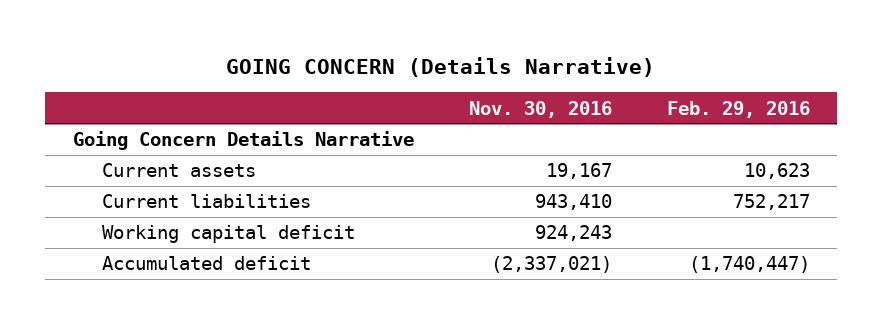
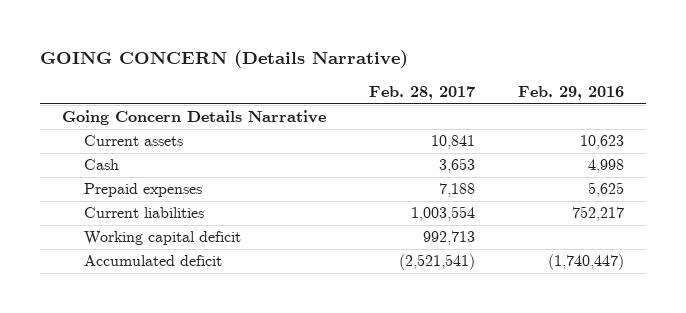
- | Nov. 30, 2016 | Feb. 29, 2016
+ | Feb. 28, 2017 | Feb. 29, 2016
+ Cash | 3,653 | 4,998
+ Prepaid expenses | 7,188 | 5,625

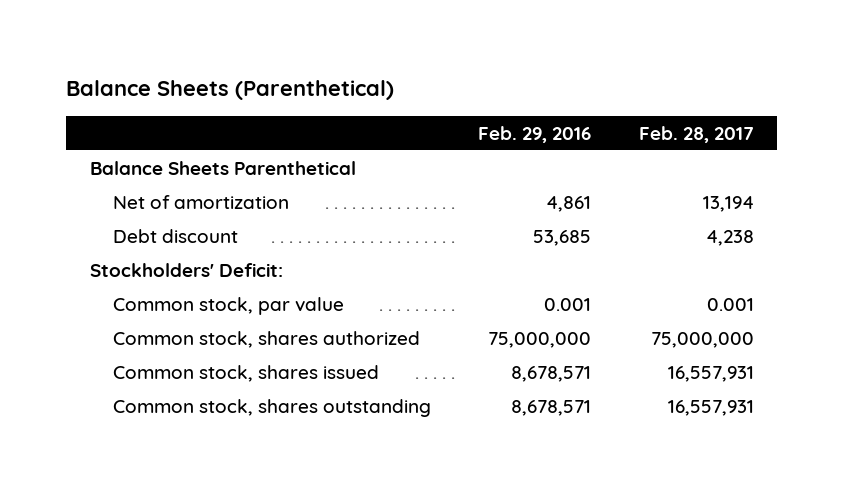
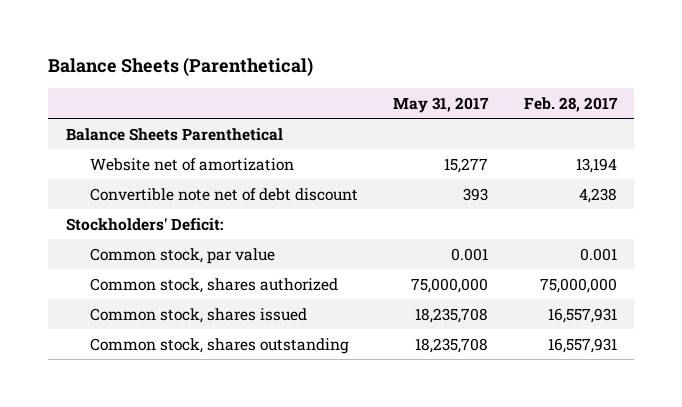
- | Feb. 29, 2016 | Feb. 28, 2017
+ | May 31, 2017 | Feb. 28, 2017
- Net of amortization | 4,861 | 13,194
- Debt discount | 53,685 | 4,238
+ Website net of amortization | 15,277 | 13,194
+ Convertible note net of debt discount | 393 | 4,238

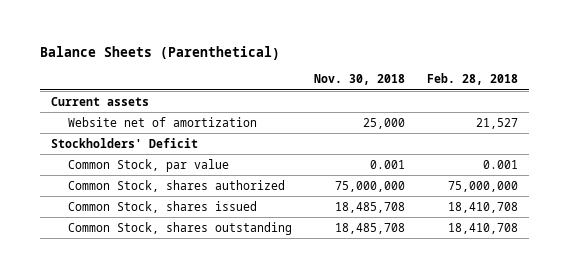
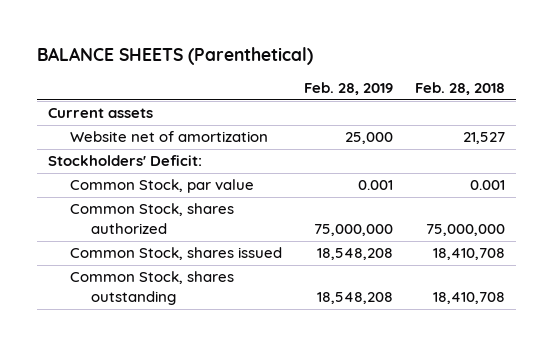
- Balance Sheets (Parenthetical)
+ BALANCE SHEETS (Parenthetical)
- | Nov. 30, 2018 | Feb. 28, 2018
+ | Feb. 28, 2019 | Feb. 28, 2018
- Stockholders' Deficit
+ Stockholders' Deficit:

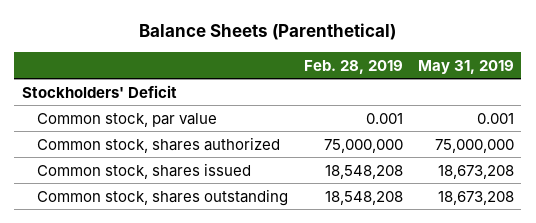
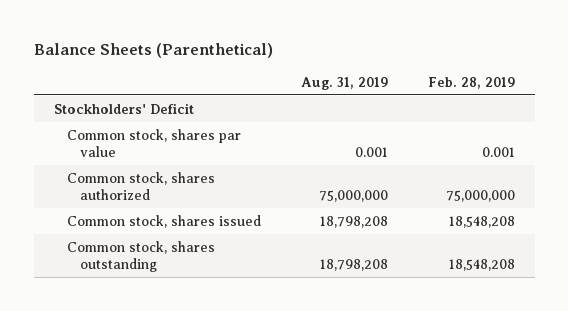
- | Feb. 28, 2019 | May 31, 2019
+ | Aug. 31, 2019 | Feb. 28, 2019
- Common stock, par value | 0.001 | 0.001
+ Common stock, shares par value | 0.001 | 0.001

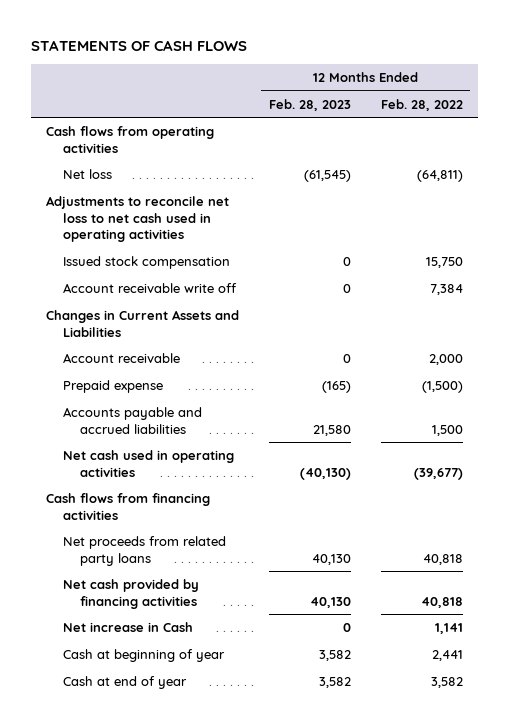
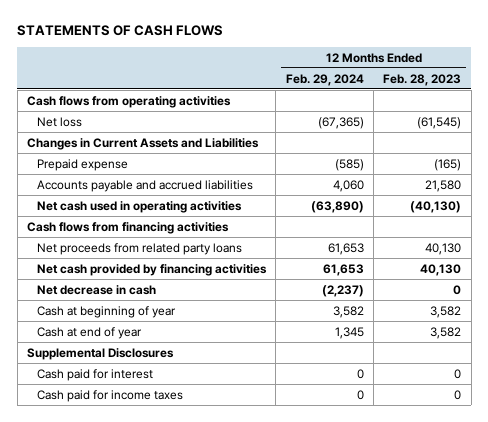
- | 12 Months Ended Feb. 28, 2023 | 12 Months Ended Feb. 28, 2022
+ | 12 Months Ended Feb. 29, 2024 | 12 Months Ended Feb. 28, 2023
- Adjustments to reconcile net loss to net cash used in operating activities
- Issued stock compensation | 0 | 15,750
- Account receivable write off | 0 | 7,384
- Account receivable | 0 | 2,000
- Net increase in Cash | 0 | 1,141
+ Net decrease in cash | (2,237) | 0
+ Supplemental Disclosures
+ Cash paid for interest | 0 | 0
+ Cash paid for income taxes | 0 | 0

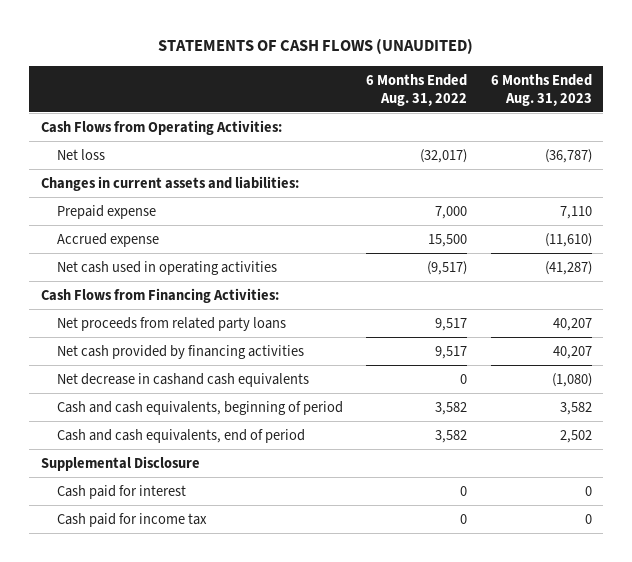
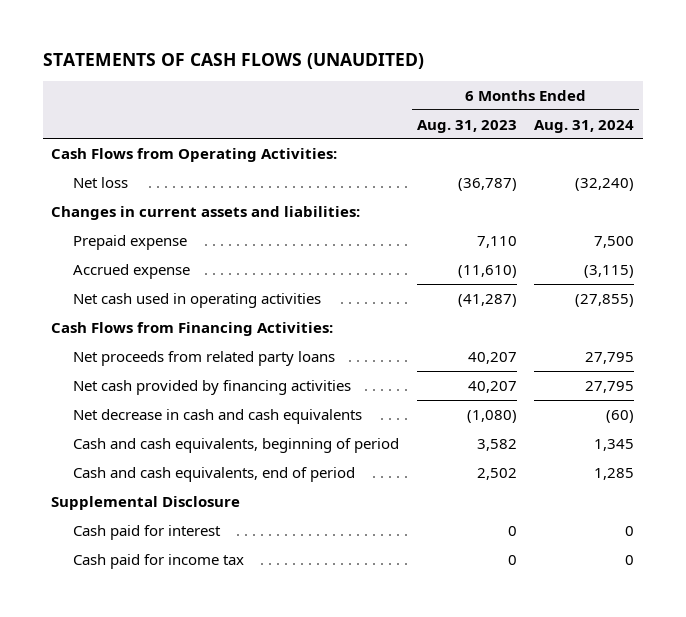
- | 6 Months Ended Aug. 31, 2022 | 6 Months Ended Aug. 31, 2023
+ | 6 Months Ended Aug. 31, 2023 | 6 Months Ended Aug. 31, 2024
- Net decrease in cashand cash equivalents | 0 | (1,080)
+ Net decrease in cash and cash equivalents | (1,080) | (60)

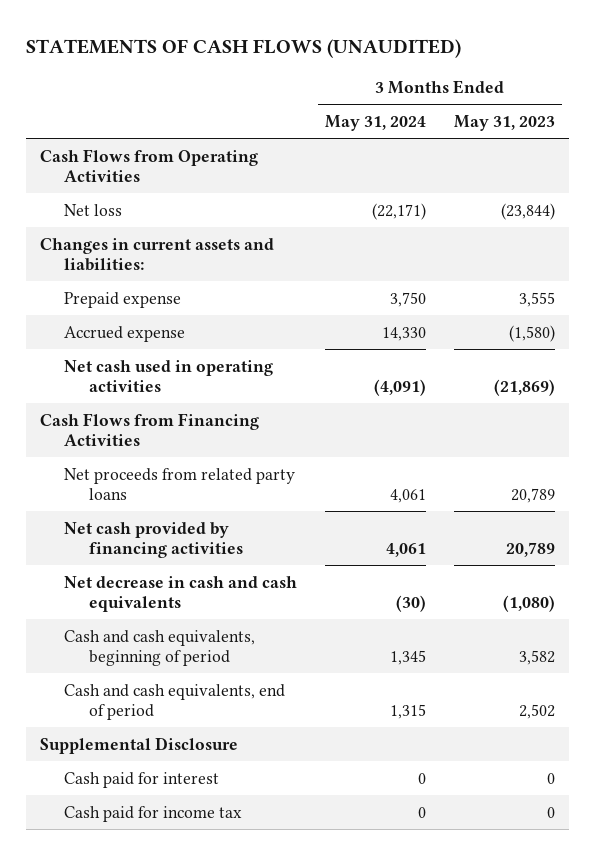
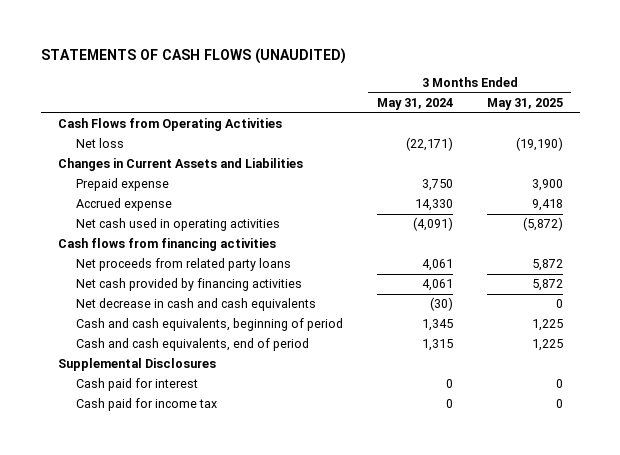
- | 3 Months Ended May 31, 2024 | 3 Months Ended May 31, 2023
+ | 3 Months Ended May 31, 2024 | 3 Months Ended May 31, 2025
- Changes in current assets and liabilities:
+ Changes in Current Assets and Liabilities
- Cash Flows from Financing Activities
+ Cash flows from financing activities
- Supplemental Disclosure
+ Supplemental Disclosures

